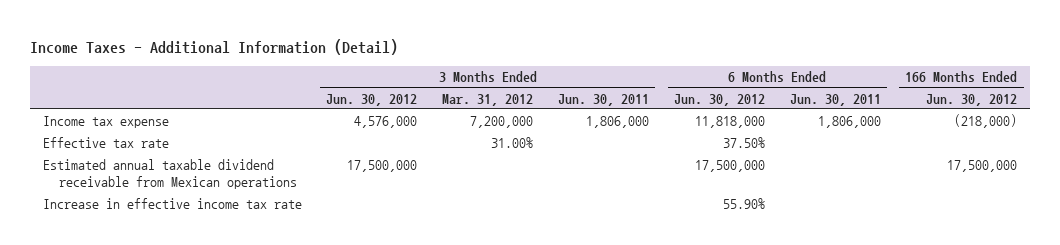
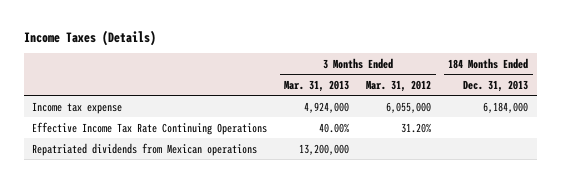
- Income Taxes - Additional Information (Detail)
+ Income Taxes (Details)
- | 3 Months Ended Jun. 30, 2012 | 3 Months Ended Mar. 31, 2012 | 3 Months Ended Jun. 30, 2011 | 6 Months Ended Jun. 30, 2012 | 6 Months Ended Jun. 30, 2011 | 166 Months Ended Jun. 30, 2012
+ | 3 Months Ended Mar. 31, 2013 | 3 Months Ended Mar. 31, 2012 | 184 Months Ended Dec. 31, 2013
- Income tax expense | 4,576,000 | 7,200,000 | 1,806,000 | 11,818,000 | 1,806,000 | (218,000)
- Effective tax rate | | 31.00% | | 37.50% | |
- Estimated annual taxable dividend receivable from Mexican operations | 17,500,000 | | | 17,500,000 | | 17,500,000
- Increase in effective income tax rate | | | | 55.90% | |
+ Income tax expense | 4,924,000 | 6,055,000 | 6,184,000
+ Effective Income Tax Rate Continuing Operations | 40.00% | 31.20% |
+ Repatriated dividends from Mexican operations | 13,200,000 | |

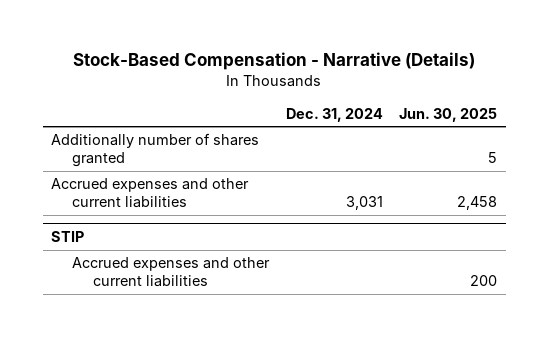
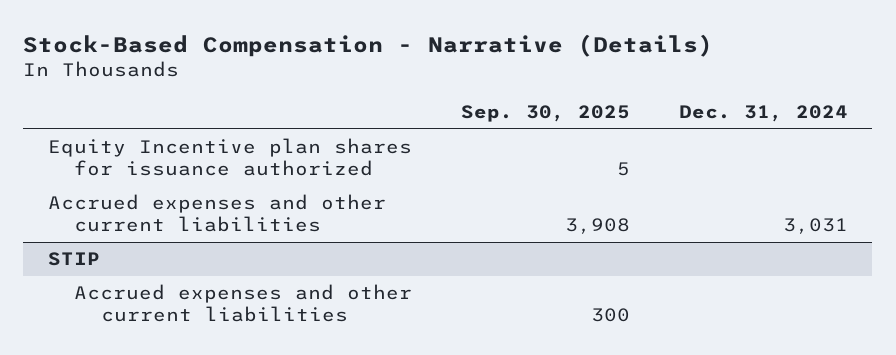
- | Dec. 31, 2024 | Jun. 30, 2025
+ | Sep. 30, 2025 | Dec. 31, 2024
- Additionally number of shares granted | | 5
+ Equity Incentive plan shares for issuance authorized | 5 |

